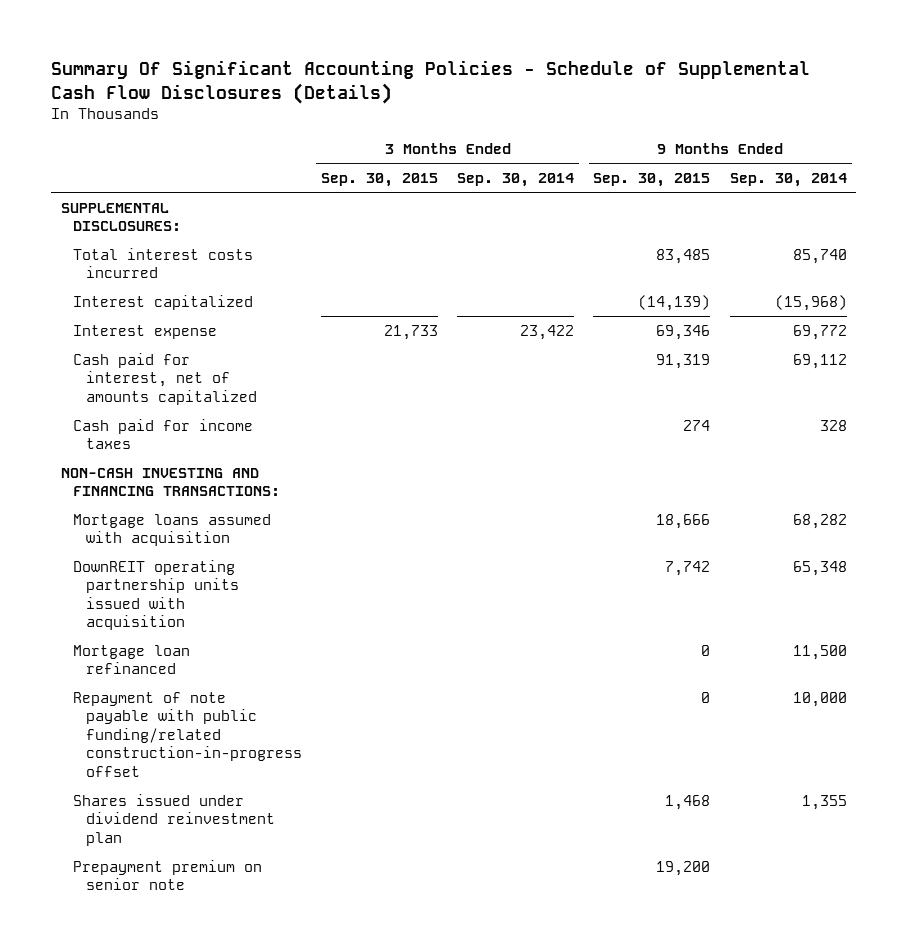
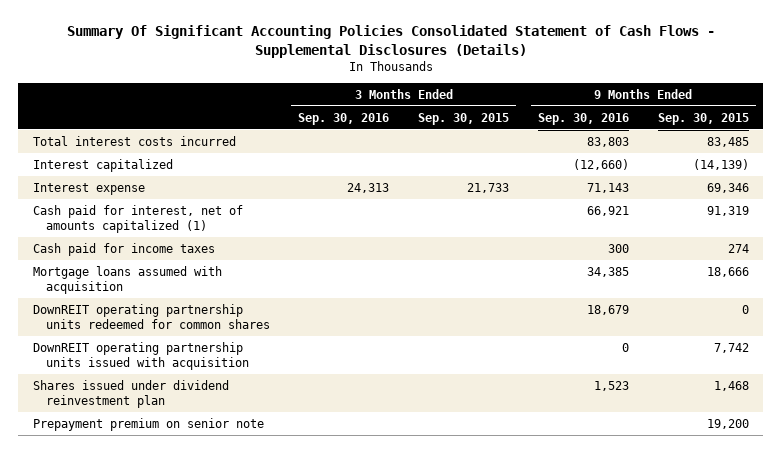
- Summary Of Significant Accounting Policies - Schedule of Supplemental Cash Flow Disclosures (Details)
+ Summary Of Significant Accounting Policies Consolidated Statement of Cash Flows - Supplemental Disclosures (Details)
- | 3 Months Ended Sep. 30, 2015 | 3 Months Ended Sep. 30, 2014 | 9 Months Ended Sep. 30, 2015 | 9 Months Ended Sep. 30, 2014
+ | 3 Months Ended Sep. 30, 2016 | 3 Months Ended Sep. 30, 2015 | 9 Months Ended Sep. 30, 2016 | 9 Months Ended Sep. 30, 2015
- SUPPLEMENTAL DISCLOSURES:
- Cash paid for interest, net of amounts capitalized | | | 91,319 | 69,112
+ Cash paid for interest, net of amounts capitalized (1) | | | 66,921 | 91,319
- NON-CASH INVESTING AND FINANCING TRANSACTIONS:
+ DownREIT operating partnership units redeemed for common shares | | | 18,679 | 0
- Mortgage loan refinanced | | | 0 | 11,500
- Repayment of note payable with public funding/related construction-in-progress offset | | | 0 | 10,000

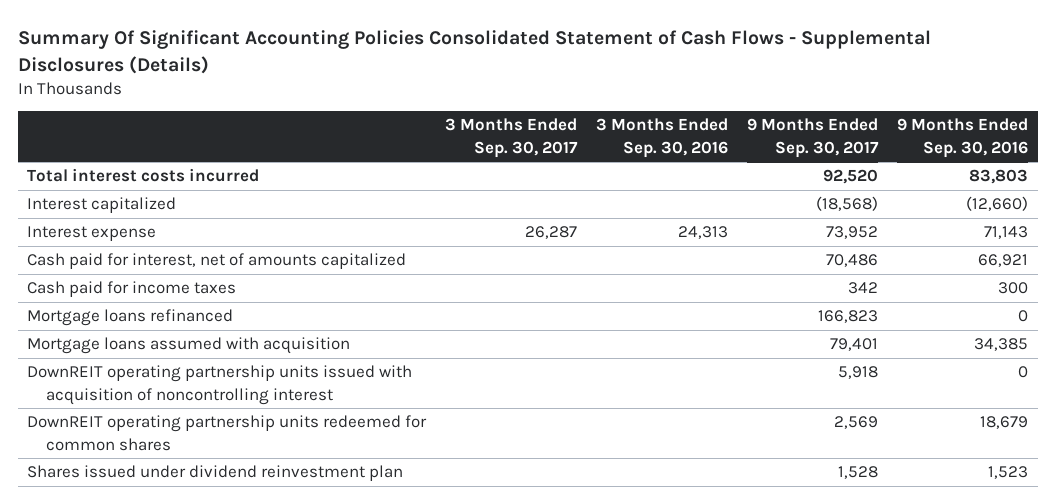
- | 3 Months Ended Sep. 30, 2016 | 3 Months Ended Sep. 30, 2015 | 9 Months Ended Sep. 30, 2016 | 9 Months Ended Sep. 30, 2015
+ | 3 Months Ended Sep. 30, 2017 | 3 Months Ended Sep. 30, 2016 | 9 Months Ended Sep. 30, 2017 | 9 Months Ended Sep. 30, 2016
- Cash paid for interest, net of amounts capitalized (1) | | | 66,921 | 91,319
+ Cash paid for interest, net of amounts capitalized | | | 70,486 | 66,921
+ Mortgage loans refinanced | | | 166,823 | 0
+ DownREIT operating partnership units issued with acquisition of noncontrolling interest | | | 5,918 | 0
- DownREIT operating partnership units issued with acquisition | | | 0 | 7,742
- Prepayment premium on senior note | | | | 19,200

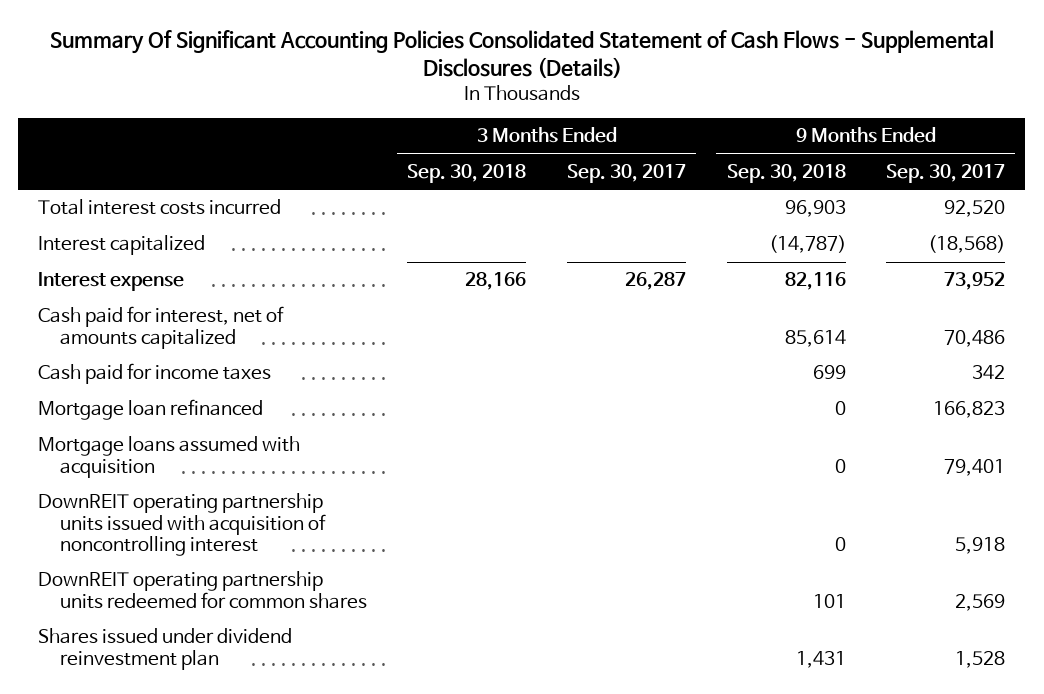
- | 3 Months Ended Sep. 30, 2017 | 3 Months Ended Sep. 30, 2016 | 9 Months Ended Sep. 30, 2017 | 9 Months Ended Sep. 30, 2016
+ | 3 Months Ended Sep. 30, 2018 | 3 Months Ended Sep. 30, 2017 | 9 Months Ended Sep. 30, 2018 | 9 Months Ended Sep. 30, 2017
- Mortgage loans refinanced | | | 166,823 | 0
+ Mortgage loan refinanced | | | 0 | 166,823

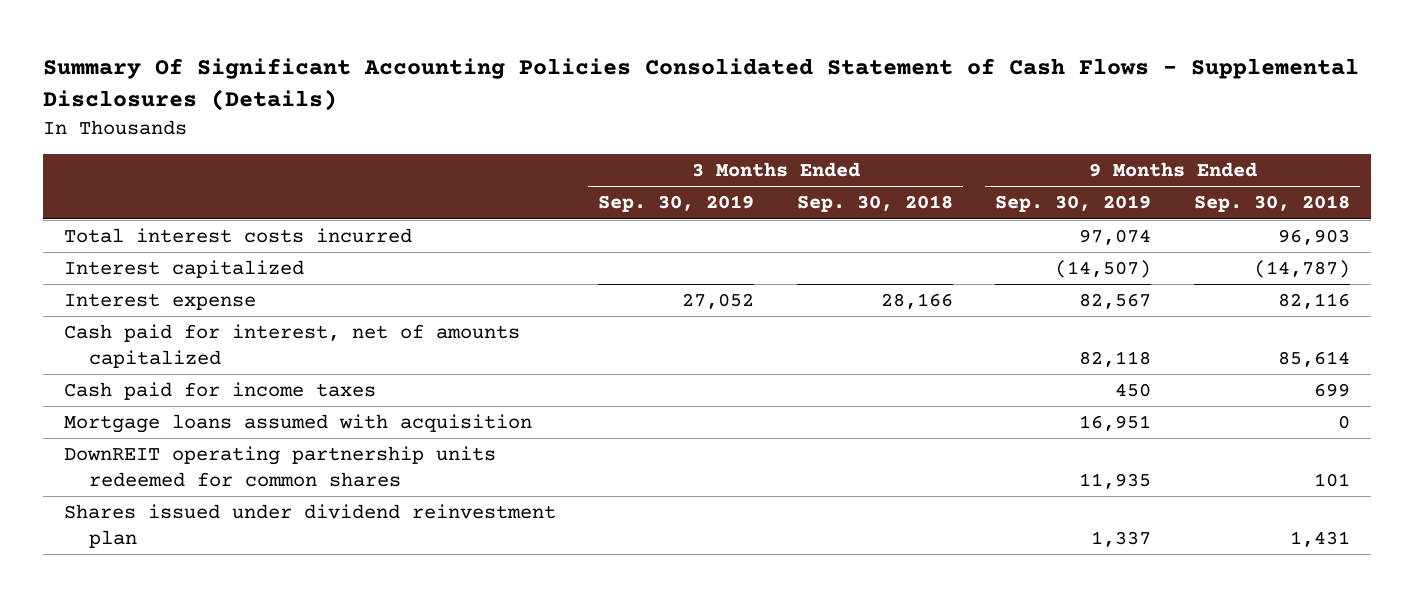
- | 3 Months Ended Sep. 30, 2018 | 3 Months Ended Sep. 30, 2017 | 9 Months Ended Sep. 30, 2018 | 9 Months Ended Sep. 30, 2017
+ | 3 Months Ended Sep. 30, 2019 | 3 Months Ended Sep. 30, 2018 | 9 Months Ended Sep. 30, 2019 | 9 Months Ended Sep. 30, 2018
- Mortgage loan refinanced | | | 0 | 166,823
- DownREIT operating partnership units issued with acquisition of noncontrolling interest | | | 0 | 5,918

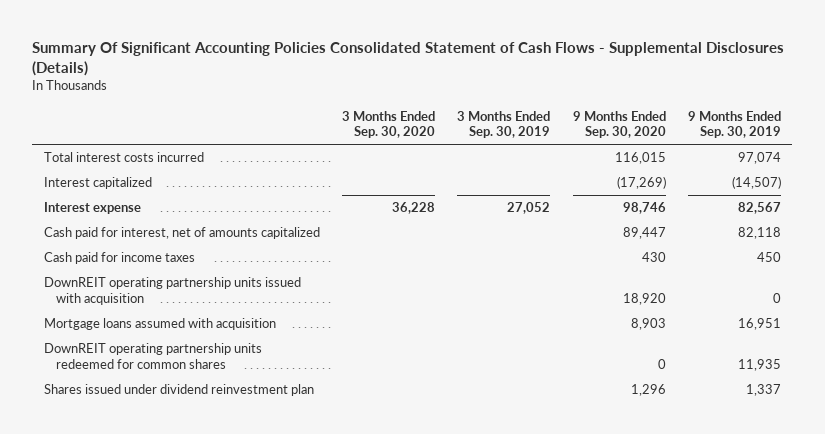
- | 3 Months Ended Sep. 30, 2019 | 3 Months Ended Sep. 30, 2018 | 9 Months Ended Sep. 30, 2019 | 9 Months Ended Sep. 30, 2018
+ | 3 Months Ended Sep. 30, 2020 | 3 Months Ended Sep. 30, 2019 | 9 Months Ended Sep. 30, 2020 | 9 Months Ended Sep. 30, 2019
+ DownREIT operating partnership units issued with acquisition | | | 18,920 | 0

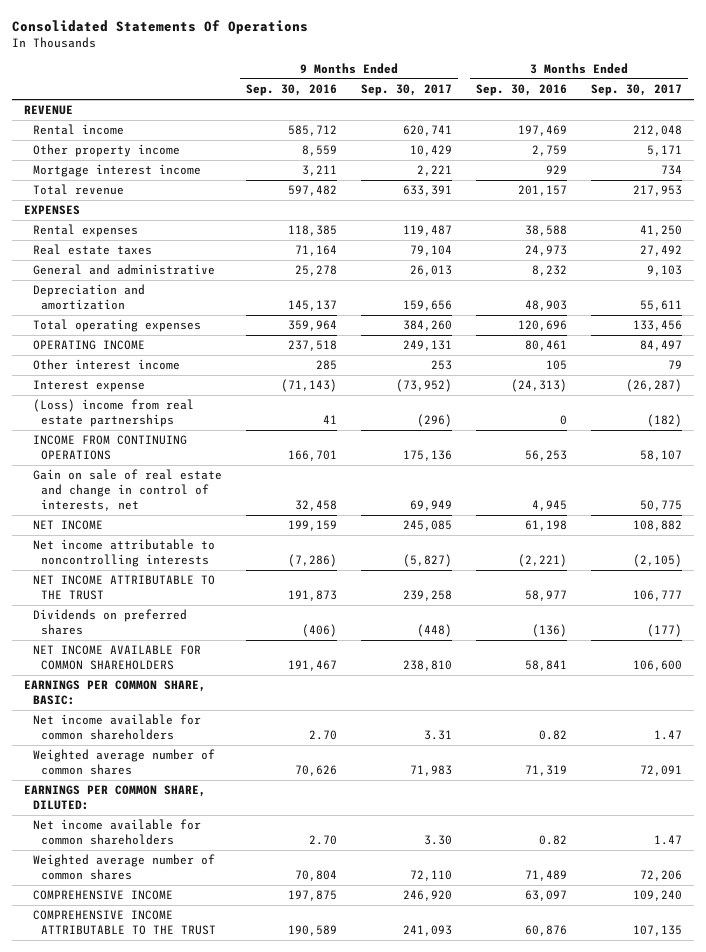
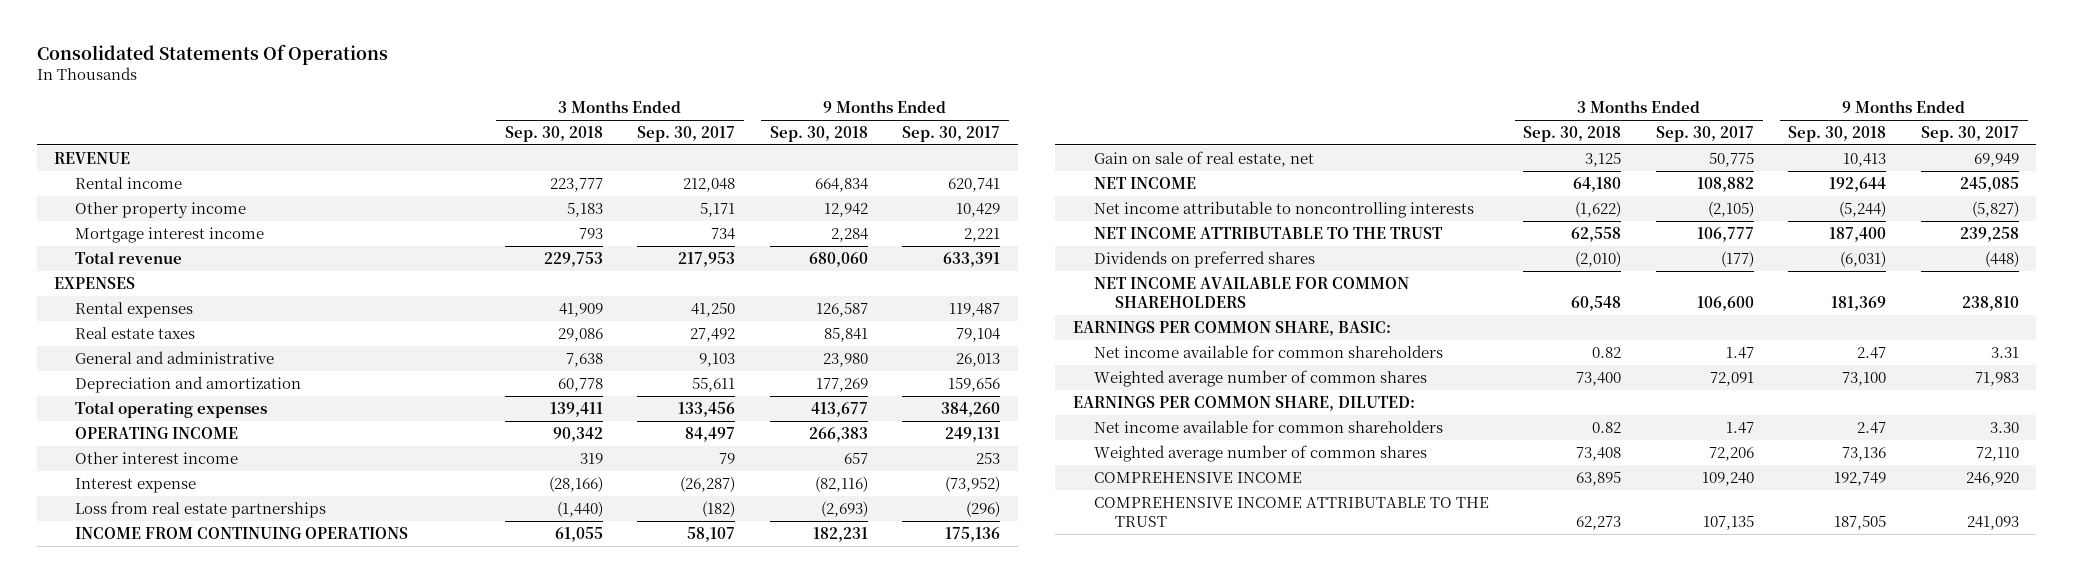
- | 9 Months Ended Sep. 30, 2016 | 9 Months Ended Sep. 30, 2017 | 3 Months Ended Sep. 30, 2016 | 3 Months Ended Sep. 30, 2017
+ | 3 Months Ended Sep. 30, 2018 | 3 Months Ended Sep. 30, 2017 | 9 Months Ended Sep. 30, 2018 | 9 Months Ended Sep. 30, 2017
- (Loss) income from real estate partnerships | 41 | (296) | 0 | (182)
+ Loss from real estate partnerships | (1,440) | (182) | (2,693) | (296)
- Gain on sale of real estate and change in control of interests, net | 32,458 | 69,949 | 4,945 | 50,775
+ Gain on sale of real estate, net | 3,125 | 50,775 | 10,413 | 69,949

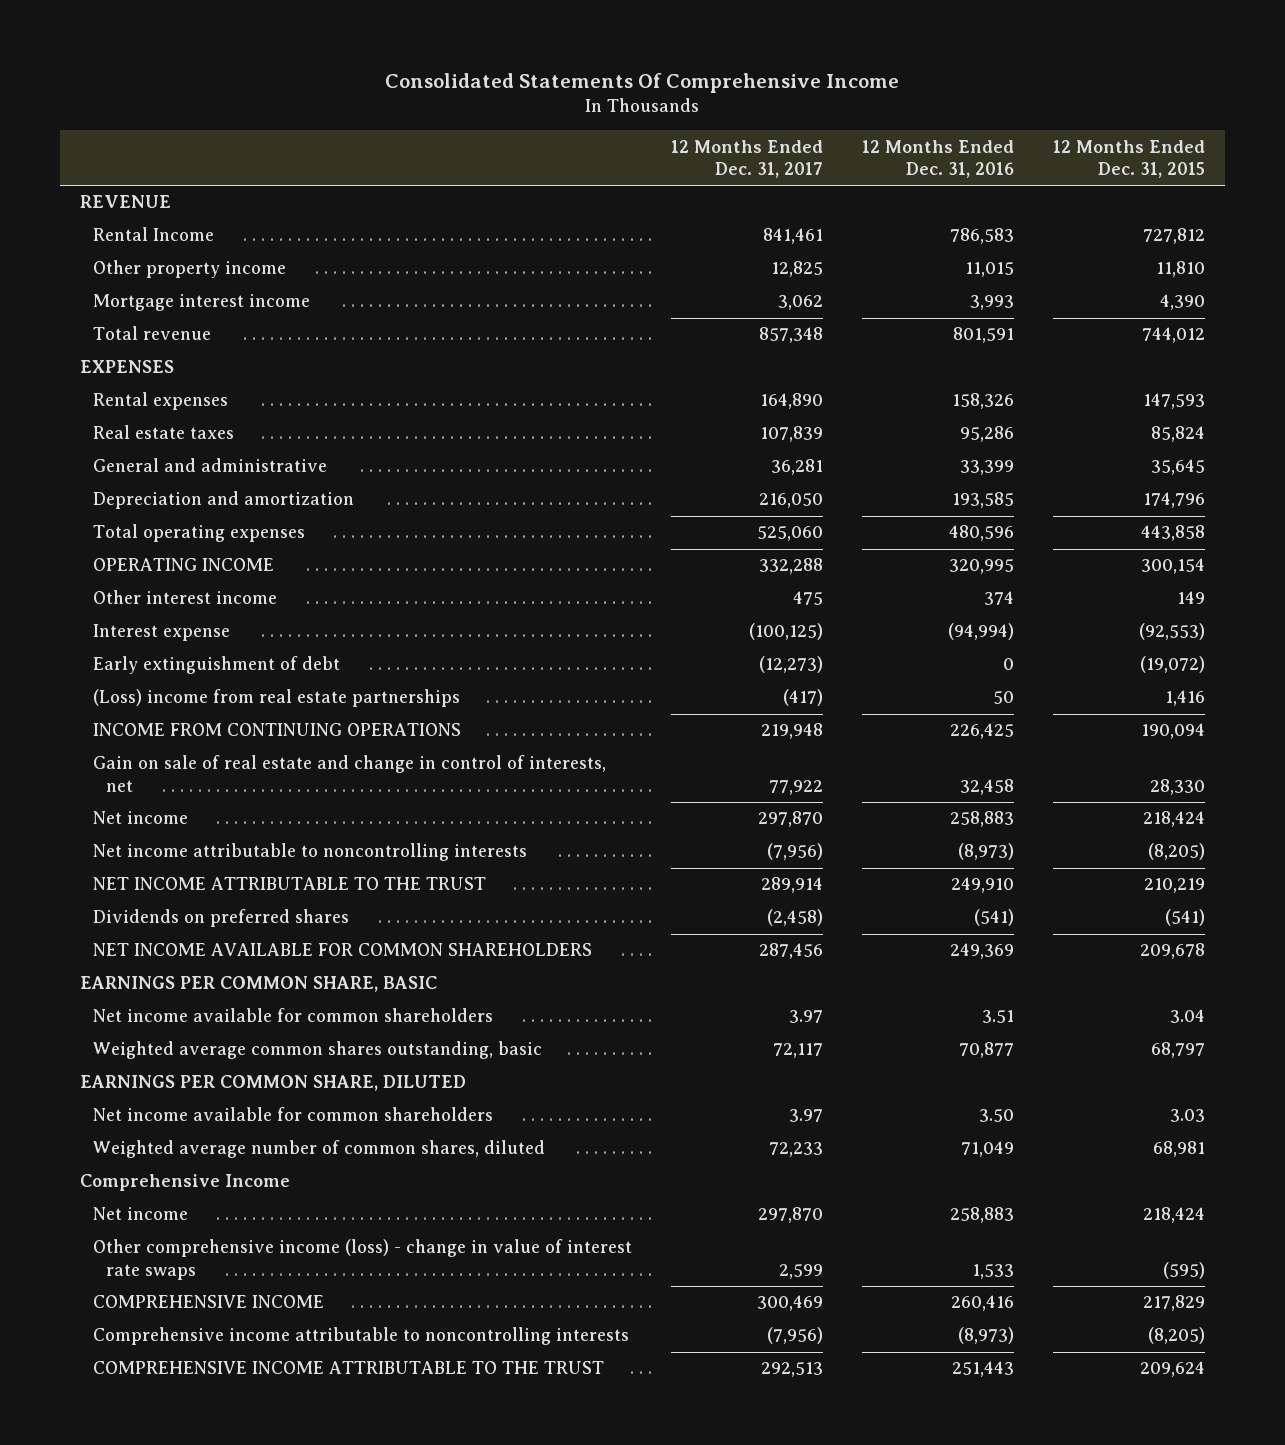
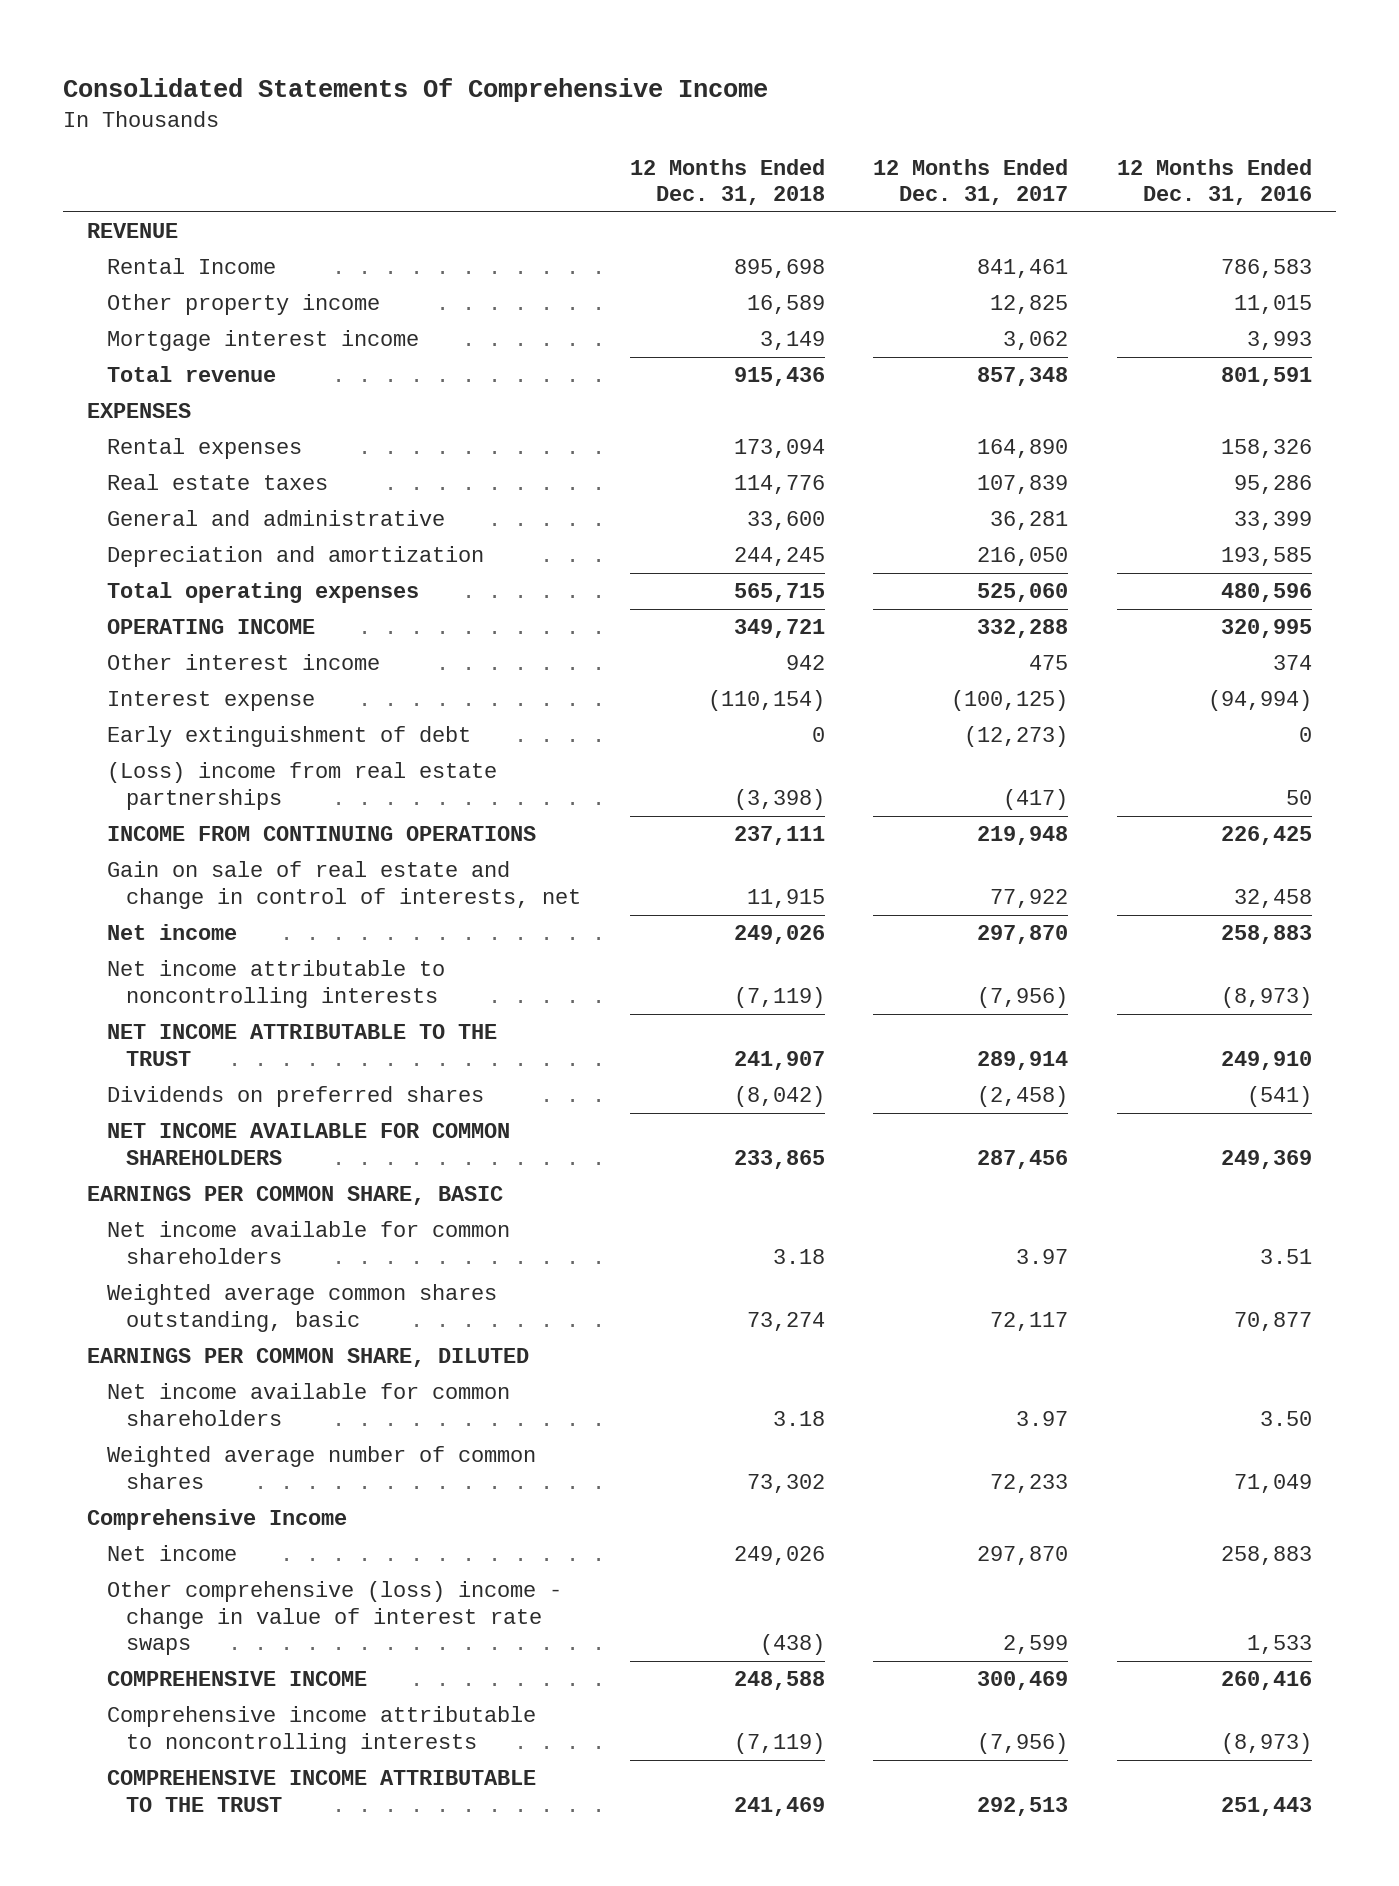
- | 12 Months Ended Dec. 31, 2017 | 12 Months Ended Dec. 31, 2016 | 12 Months Ended Dec. 31, 2015
+ | 12 Months Ended Dec. 31, 2018 | 12 Months Ended Dec. 31, 2017 | 12 Months Ended Dec. 31, 2016
- Weighted average number of common shares, diluted | 72,233 | 71,049 | 68,981
+ Weighted average number of common shares | 73,302 | 72,233 | 71,049
- Other comprehensive income (loss) - change in value of interest rate swaps | 2,599 | 1,533 | (595)
+ Other comprehensive (loss) income - change in value of interest rate swaps | (438) | 2,599 | 1,533

